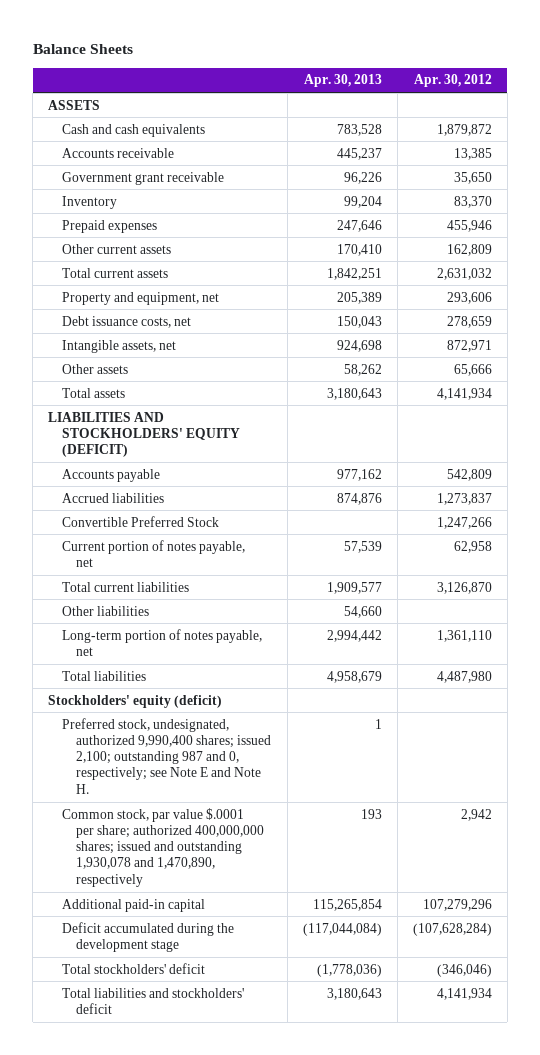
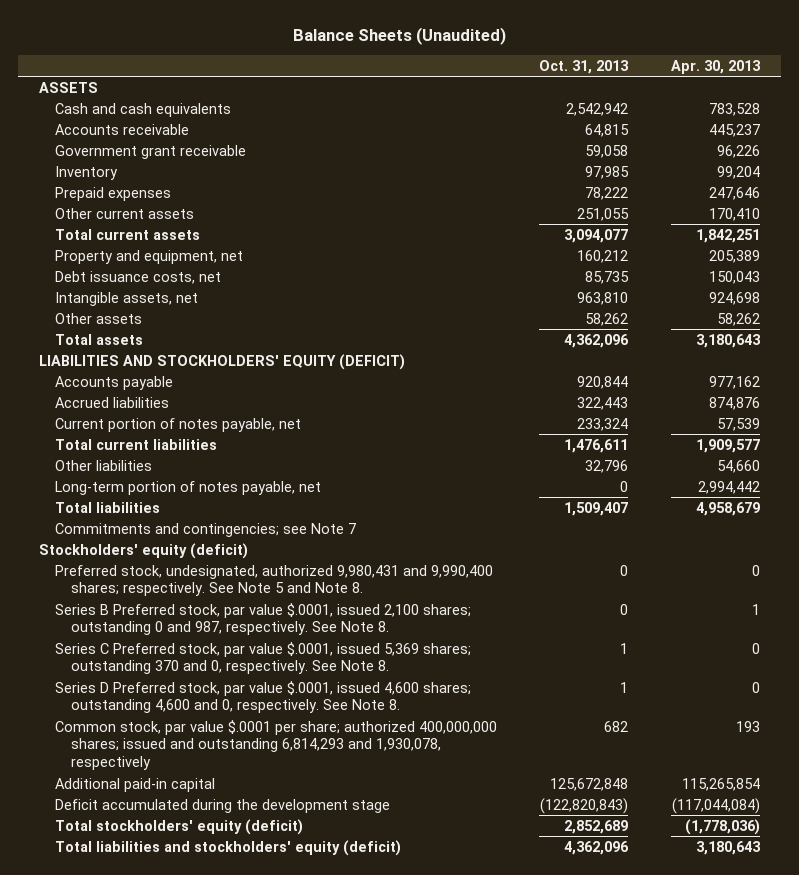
- Balance Sheets
+ Balance Sheets (Unaudited)
- | Apr. 30, 2013 | Apr. 30, 2012
+ | Oct. 31, 2013 | Apr. 30, 2013
- Convertible Preferred Stock | | 1,247,266
+ Commitments and contingencies; see Note 7
- Preferred stock, undesignated, authorized 9,990,400 shares; issued 2,100; outstanding 987 and 0, respectively; see Note E and Note H. | 1 |
- Common stock, par value $.0001 per share; authorized 400,000,000 shares; issued and outstanding 1,930,078 and 1,470,890, respectively | 193 | 2,942
+ Preferred stock, undesignated, authorized 9,980,431 and 9,990,400 shares; respectively. See Note 5 and Note 8. | 0 | 0
+ Series B Preferred stock, par value $.0001, issued 2,100 shares; outstanding 0 and 987, respectively. See Note 8. | 0 | 1
+ Series C Preferred stock, par value $.0001, issued 5,369 shares; outstanding 370 and 0, respectively. See Note 8. | 1 | 0
+ Series D Preferred stock, par value $.0001, issued 4,600 shares; outstanding 4,600 and 0, respectively. See Note 8. | 1 | 0
+ Common stock, par value $.0001 per share; authorized 400,000,000 shares; issued and outstanding 6,814,293 and 1,930,078, respectively | 682 | 193
- Total stockholders' deficit | (1,778,036) | (346,046)
- Total liabilities and stockholders' deficit | 3,180,643 | 4,141,934
+ Total stockholders' equity (deficit) | 2,852,689 | (1,778,036)
+ Total liabilities and stockholders' equity (deficit) | 4,362,096 | 3,180,643

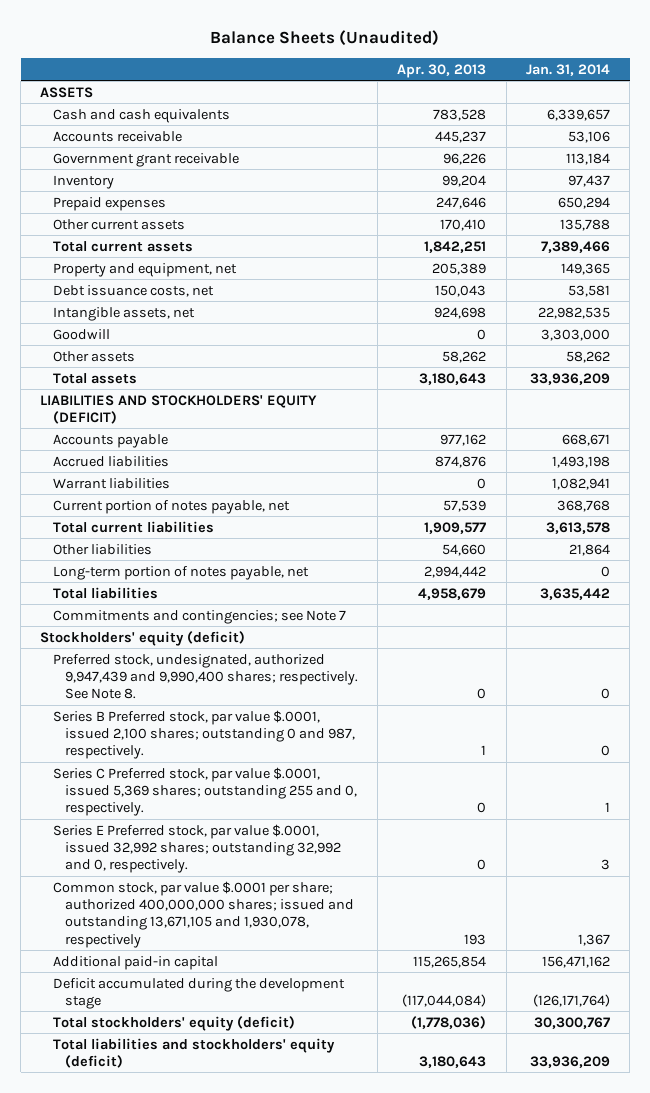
- | Oct. 31, 2013 | Apr. 30, 2013
+ | Apr. 30, 2013 | Jan. 31, 2014
+ Goodwill | 0 | 3,303,000
+ Warrant liabilities | 0 | 1,082,941
- Preferred stock, undesignated, authorized 9,980,431 and 9,990,400 shares; respectively. See Note 5 and Note 8. | 0 | 0
- Series B Preferred stock, par value $.0001, issued 2,100 shares; outstanding 0 and 987, respectively. See Note 8. | 0 | 1
- Series C Preferred stock, par value $.0001, issued 5,369 shares; outstanding 370 and 0, respectively. See Note 8. | 1 | 0
- Series D Preferred stock, par value $.0001, issued 4,600 shares; outstanding 4,600 and 0, respectively. See Note 8. | 1 | 0
- Common stock, par value $.0001 per share; authorized 400,000,000 shares; issued and outstanding 6,814,293 and 1,930,078, respectively | 682 | 193
+ Preferred stock, undesignated, authorized 9,947,439 and 9,990,400 shares; respectively. See Note 8. | 0 | 0
+ Series B Preferred stock, par value $.0001, issued 2,100 shares; outstanding 0 and 987, respectively. | 1 | 0
+ Series C Preferred stock, par value $.0001, issued 5,369 shares; outstanding 255 and 0, respectively. | 0 | 1
+ Series E Preferred stock, par value $.0001, issued 32,992 shares; outstanding 32,992 and 0, respectively. | 0 | 3
+ Common stock, par value $.0001 per share; authorized 400,000,000 shares; issued and outstanding 13,671,105 and 1,930,078, respectively | 193 | 1,367

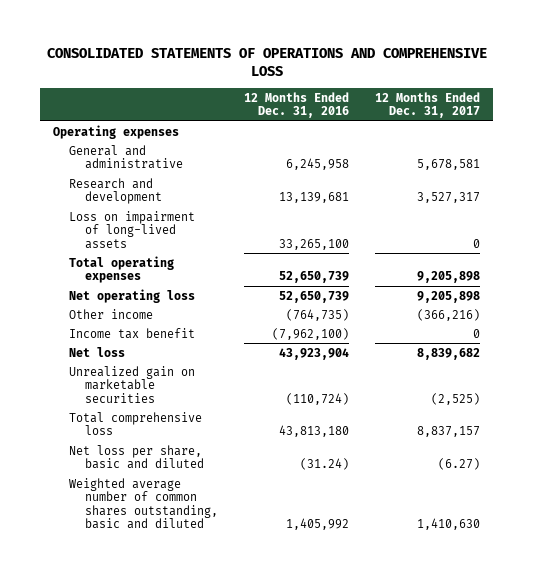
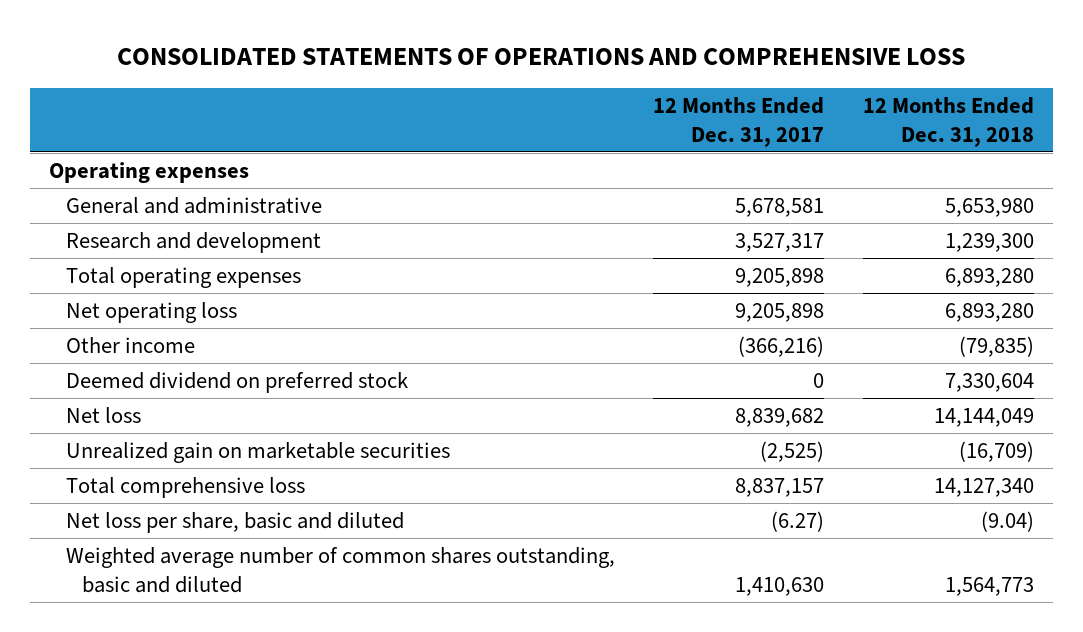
- | 12 Months Ended Dec. 31, 2016 | 12 Months Ended Dec. 31, 2017
+ | 12 Months Ended Dec. 31, 2017 | 12 Months Ended Dec. 31, 2018
- Loss on impairment of long-lived assets | 33,265,100 | 0
- Income tax benefit | (7,962,100) | 0
+ Deemed dividend on preferred stock | 0 | 7,330,604

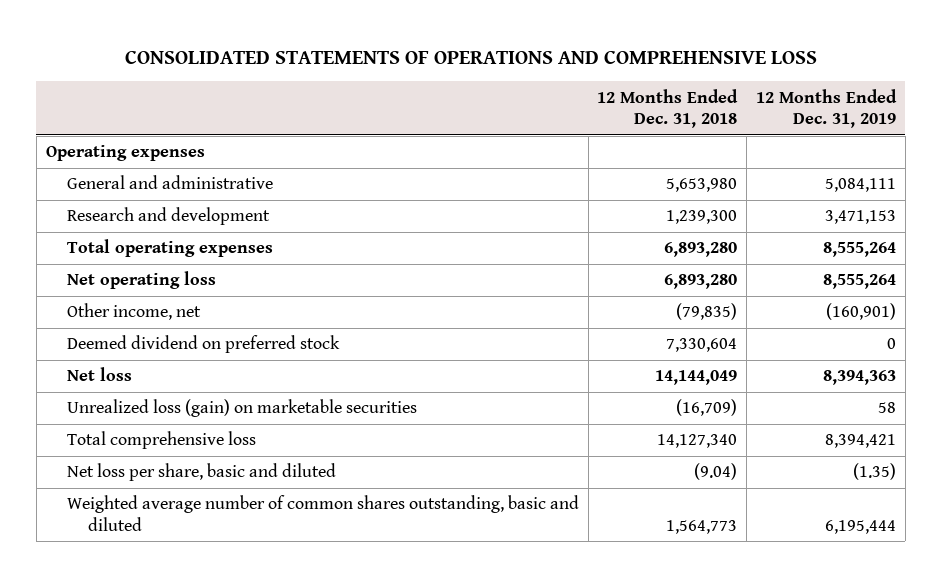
- | 12 Months Ended Dec. 31, 2017 | 12 Months Ended Dec. 31, 2018
+ | 12 Months Ended Dec. 31, 2018 | 12 Months Ended Dec. 31, 2019
- Other income | (366,216) | (79,835)
+ Other income, net | (79,835) | (160,901)
- Unrealized gain on marketable securities | (2,525) | (16,709)
+ Unrealized loss (gain) on marketable securities | (16,709) | 58

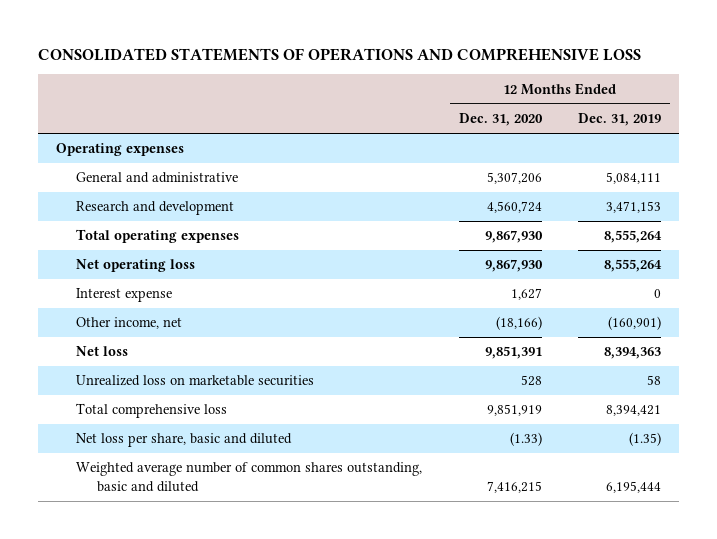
- | 12 Months Ended Dec. 31, 2018 | 12 Months Ended Dec. 31, 2019
+ | 12 Months Ended Dec. 31, 2020 | 12 Months Ended Dec. 31, 2019
+ Interest expense | 1,627 | 0
- Deemed dividend on preferred stock | 7,330,604 | 0
- Unrealized loss (gain) on marketable securities | (16,709) | 58
+ Unrealized loss on marketable securities | 528 | 58

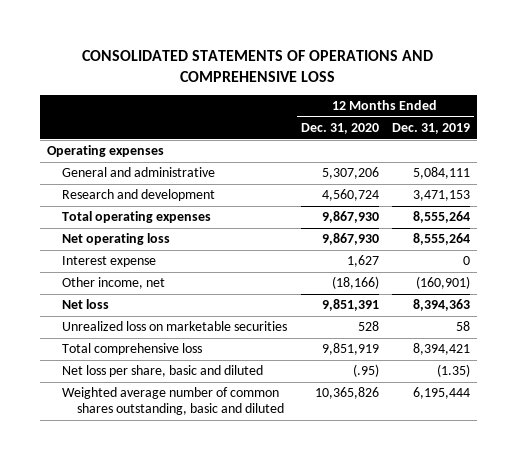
- Net loss per share, basic and diluted | (1.33) | (1.35)
- Weighted average number of common shares outstanding, basic and diluted | 7,416,215 | 6,195,444
+ Net loss per share, basic and diluted | (.95) | (1.35)
+ Weighted average number of common shares outstanding, basic and diluted | 10,365,826 | 6,195,444

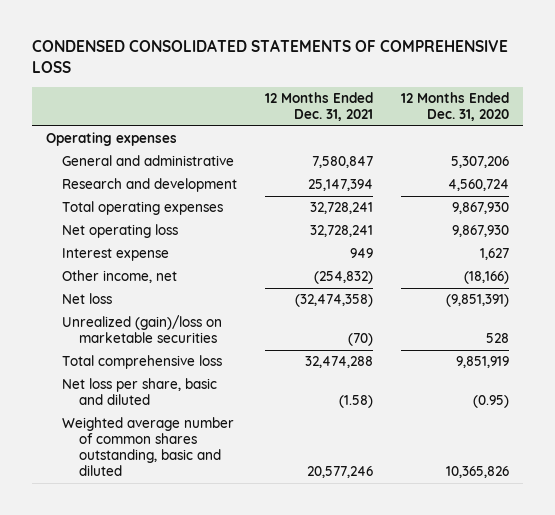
- CONSOLIDATED STATEMENTS OF OPERATIONS AND COMPREHENSIVE LOSS
+ CONDENSED CONSOLIDATED STATEMENTS OF COMPREHENSIVE LOSS
- | 12 Months Ended Dec. 31, 2020 | 12 Months Ended Dec. 31, 2019
+ | 12 Months Ended Dec. 31, 2021 | 12 Months Ended Dec. 31, 2020
- Net loss | 9,851,391 | 8,394,363
- Unrealized loss on marketable securities | 528 | 58
+ Net loss | (32,474,358) | (9,851,391)
+ Unrealized (gain)/loss on marketable securities | (70) | 528
- Net loss per share, basic and diluted | (.95) | (1.35)
+ Net loss per share, basic and diluted | (1.58) | (0.95)

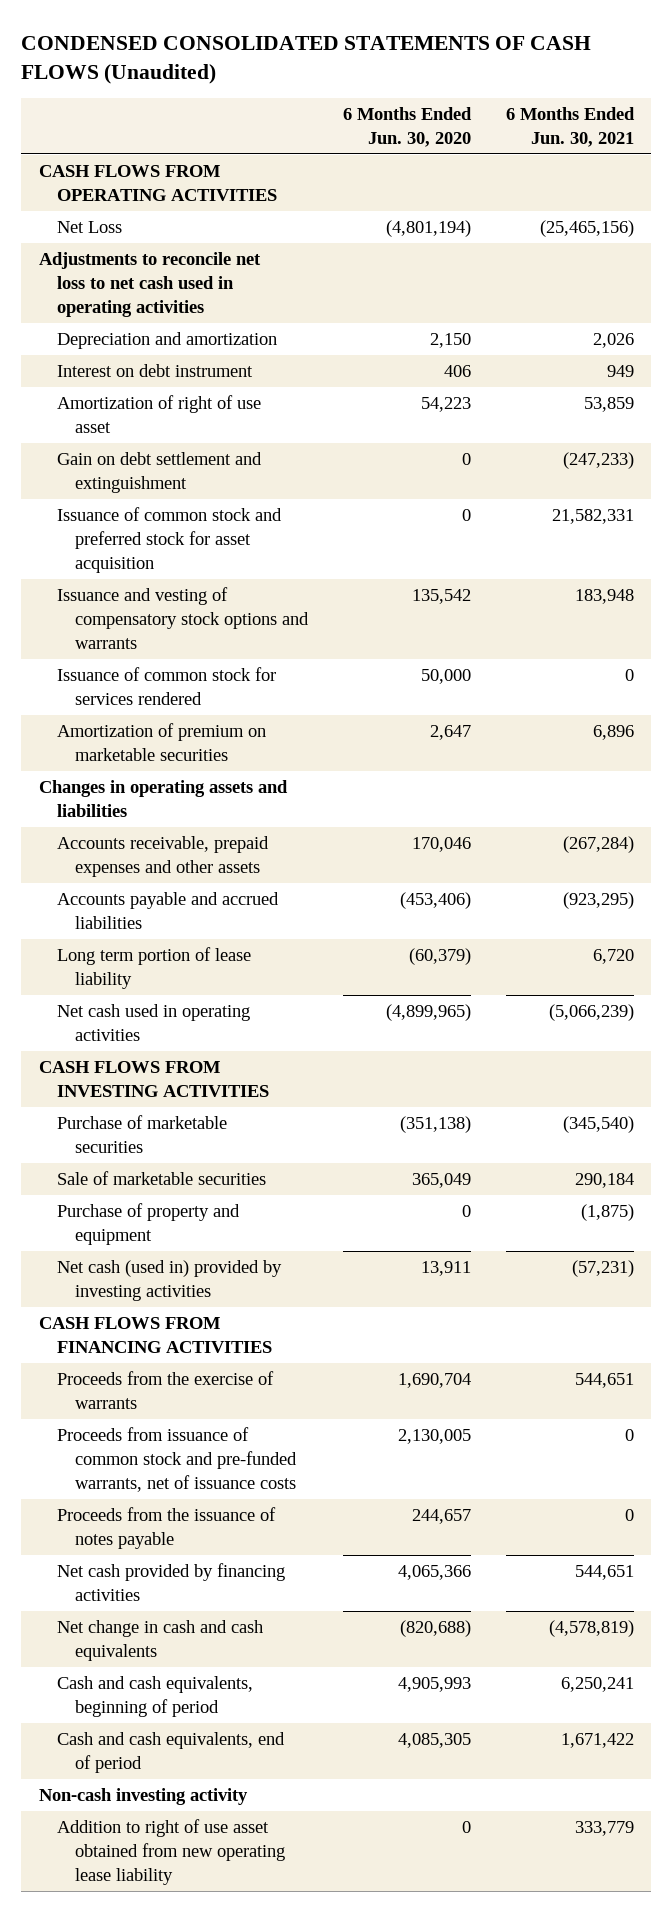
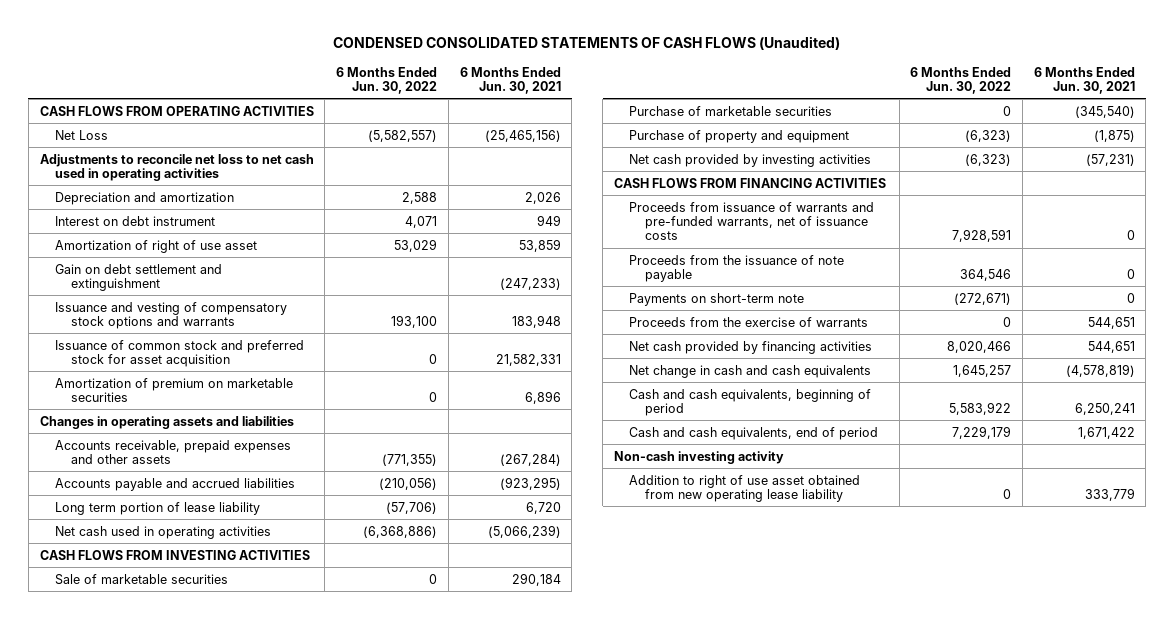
- | 6 Months Ended Jun. 30, 2020 | 6 Months Ended Jun. 30, 2021
+ | 6 Months Ended Jun. 30, 2022 | 6 Months Ended Jun. 30, 2021
- Issuance of common stock for services rendered | 50,000 | 0
moved down: Issuance of common stock and preferred stock for asset acquisition | 0 | 21,582,331
moved down: Purchase of marketable securities | 0 | (345,540)
- Net cash (used in) provided by investing activities | 13,911 | (57,231)
+ Net cash provided by investing activities | (6,323) | (57,231)
+ Proceeds from issuance of warrants and pre-funded warrants, net of issuance costs | 7,928,591 | 0
+ Proceeds from the issuance of note payable | 364,546 | 0
+ Payments on short-term note | (272,671) | 0
- Proceeds from issuance of common stock and pre-funded warrants, net of issuance costs | 2,130,005 | 0
- Proceeds from the issuance of notes payable | 244,657 | 0

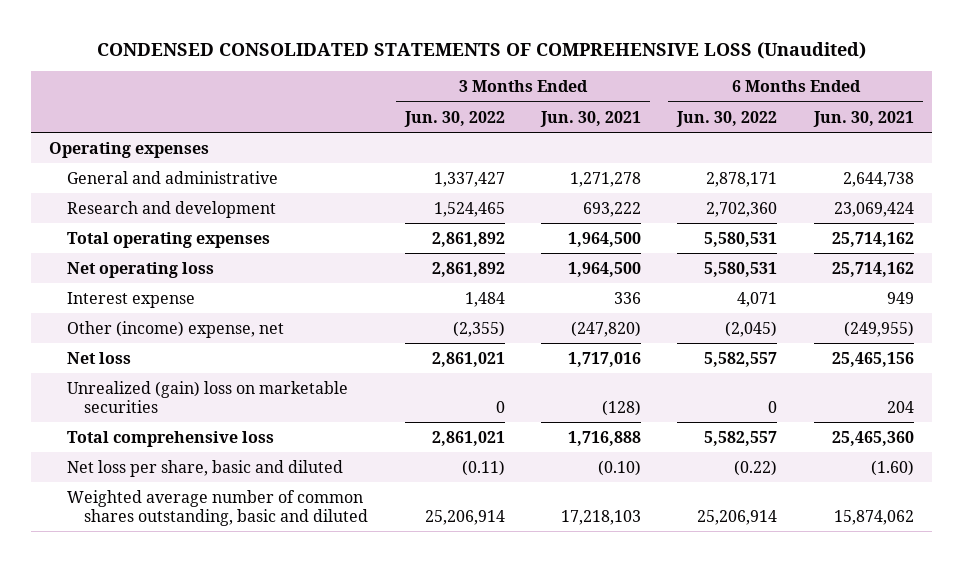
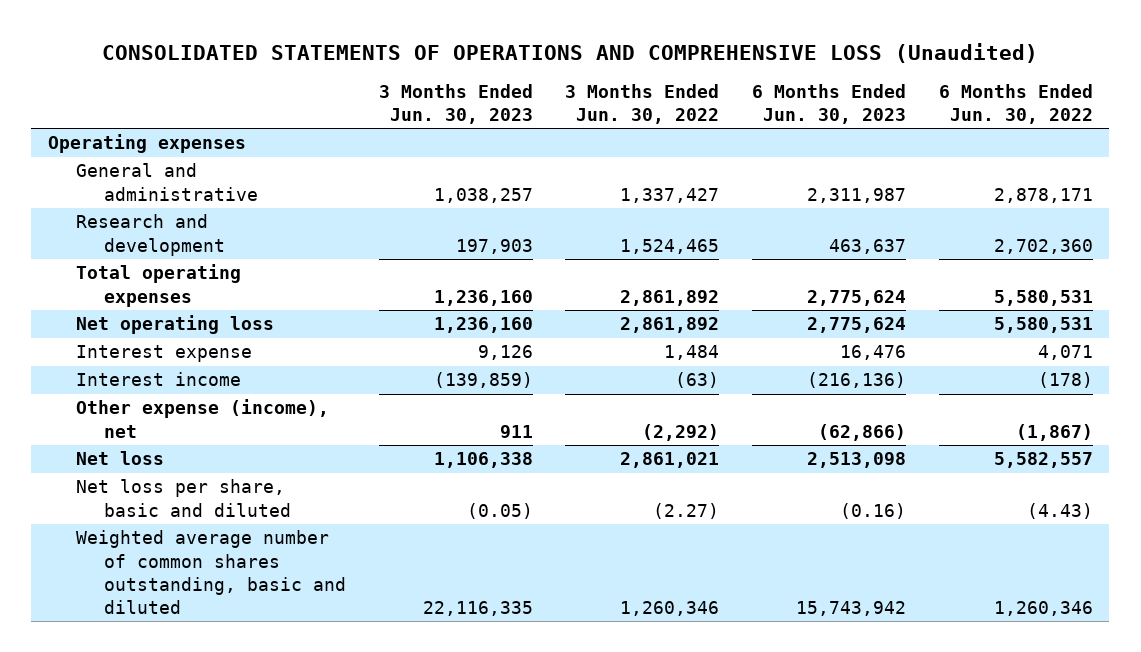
- CONDENSED CONSOLIDATED STATEMENTS OF COMPREHENSIVE LOSS (Unaudited)
+ CONSOLIDATED STATEMENTS OF OPERATIONS AND COMPREHENSIVE LOSS (Unaudited)
- | 3 Months Ended Jun. 30, 2022 | 3 Months Ended Jun. 30, 2021 | 6 Months Ended Jun. 30, 2022 | 6 Months Ended Jun. 30, 2021
+ | 3 Months Ended Jun. 30, 2023 | 3 Months Ended Jun. 30, 2022 | 6 Months Ended Jun. 30, 2023 | 6 Months Ended Jun. 30, 2022
- Other (income) expense, net | (2,355) | (247,820) | (2,045) | (249,955)
+ Interest income | (139,859) | (63) | (216,136) | (178)
+ Other expense (income), net | 911 | (2,292) | (62,866) | (1,867)
- Unrealized (gain) loss on marketable securities | 0 | (128) | 0 | 204
- Total comprehensive loss | 2,861,021 | 1,716,888 | 5,582,557 | 25,465,360
- Net loss per share, basic and diluted | (0.11) | (0.10) | (0.22) | (1.60)
- Weighted average number of common shares outstanding, basic and diluted | 25,206,914 | 17,218,103 | 25,206,914 | 15,874,062
+ Net loss per share, basic and diluted | (0.05) | (2.27) | (0.16) | (4.43)
+ Weighted average number of common shares outstanding, basic and diluted | 22,116,335 | 1,260,346 | 15,743,942 | 1,260,346

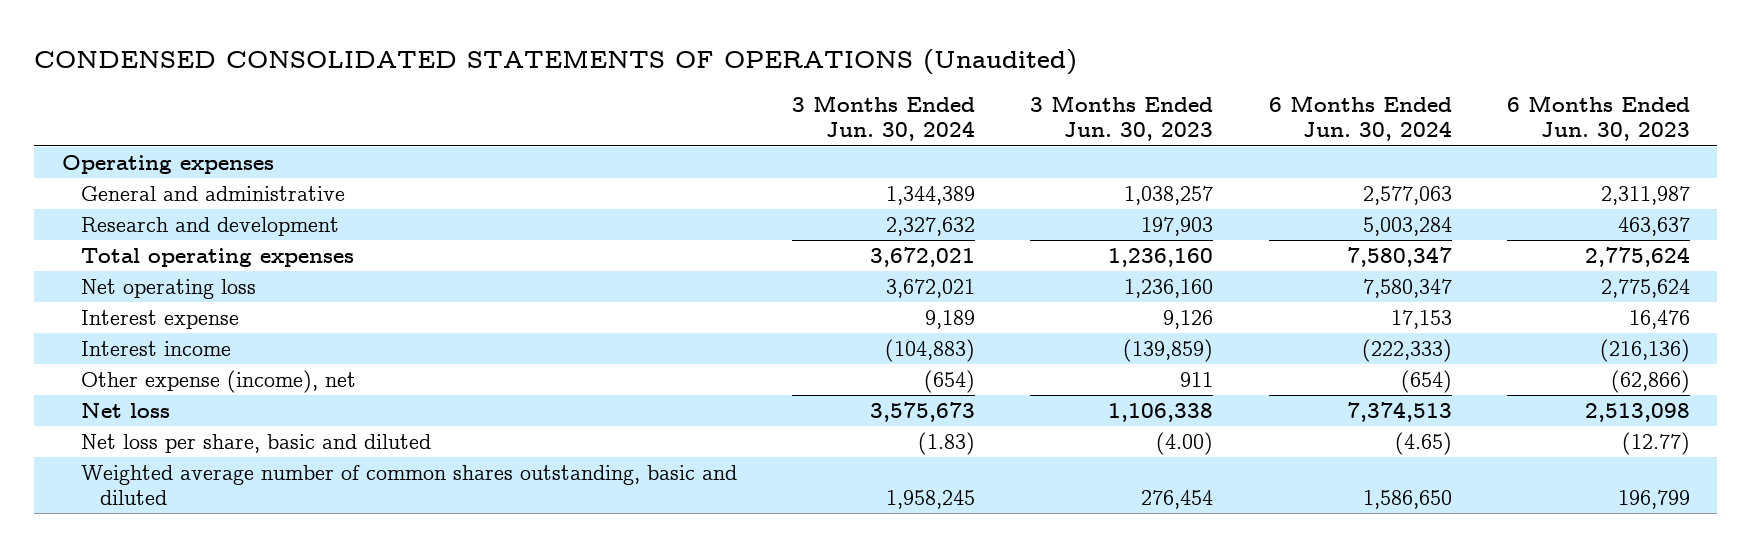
- CONSOLIDATED STATEMENTS OF OPERATIONS AND COMPREHENSIVE LOSS (Unaudited)
+ CONDENSED CONSOLIDATED STATEMENTS OF OPERATIONS (Unaudited)
- | 3 Months Ended Jun. 30, 2023 | 3 Months Ended Jun. 30, 2022 | 6 Months Ended Jun. 30, 2023 | 6 Months Ended Jun. 30, 2022
+ | 3 Months Ended Jun. 30, 2024 | 3 Months Ended Jun. 30, 2023 | 6 Months Ended Jun. 30, 2024 | 6 Months Ended Jun. 30, 2023
- Net loss per share, basic and diluted | (0.05) | (2.27) | (0.16) | (4.43)
- Weighted average number of common shares outstanding, basic and diluted | 22,116,335 | 1,260,346 | 15,743,942 | 1,260,346
+ Net loss per share, basic and diluted | (1.83) | (4.00) | (4.65) | (12.77)
+ Weighted average number of common shares outstanding, basic and diluted | 1,958,245 | 276,454 | 1,586,650 | 196,799

